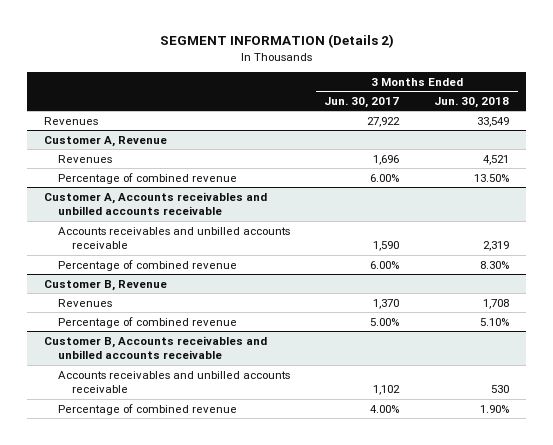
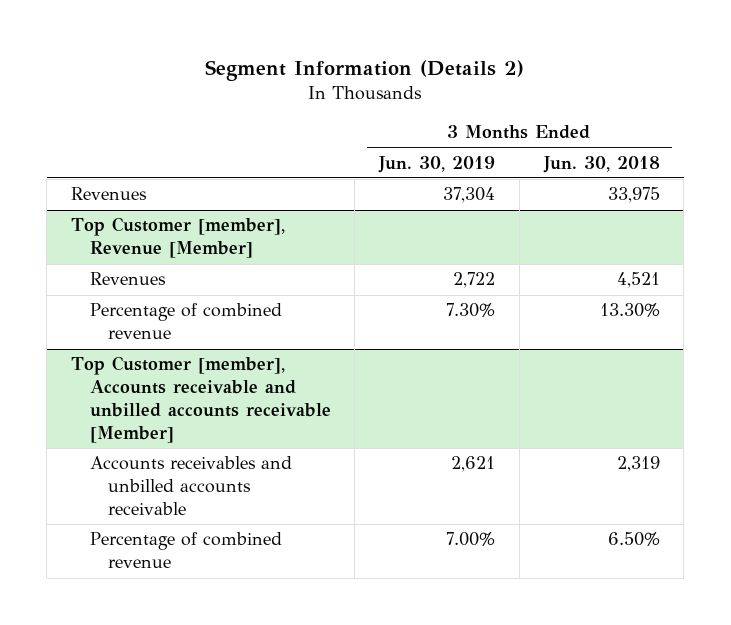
- SEGMENT INFORMATION (Details 2)
+ Segment Information (Details 2)
- | 3 Months Ended Jun. 30, 2017 | 3 Months Ended Jun. 30, 2018
+ | 3 Months Ended Jun. 30, 2019 | 3 Months Ended Jun. 30, 2018
- Revenues | 27,922 | 33,549
- Customer A, Revenue
+ Revenues | 37,304 | 33,975
+ Top Customer [member], Revenue [Member]
- Percentage of combined revenue | 6.00% | 13.50%
- Customer A, Accounts receivables and unbilled accounts receivable
+ Percentage of combined revenue | 7.30% | 13.30%
+ Top Customer [member], Accounts receivable and unbilled accounts receivable [Member]
- Percentage of combined revenue | 6.00% | 8.30%
- Customer B, Revenue
- Revenues | 1,370 | 1,708
- Percentage of combined revenue | 5.00% | 5.10%
- Customer B, Accounts receivables and unbilled accounts receivable
- Accounts receivables and unbilled accounts receivable | 1,102 | 530
- Percentage of combined revenue | 4.00% | 1.90%
+ Percentage of combined revenue | 7.00% | 6.50%

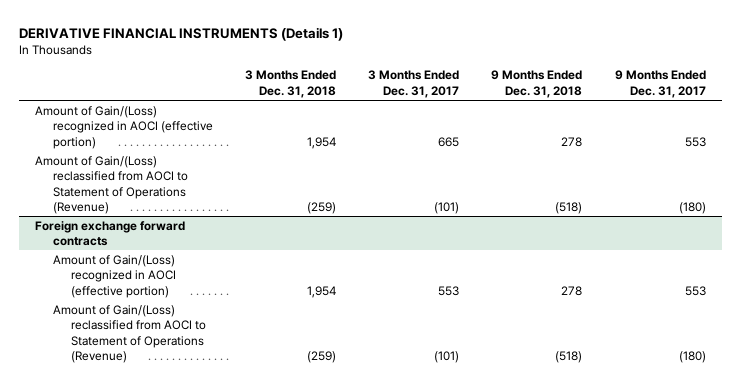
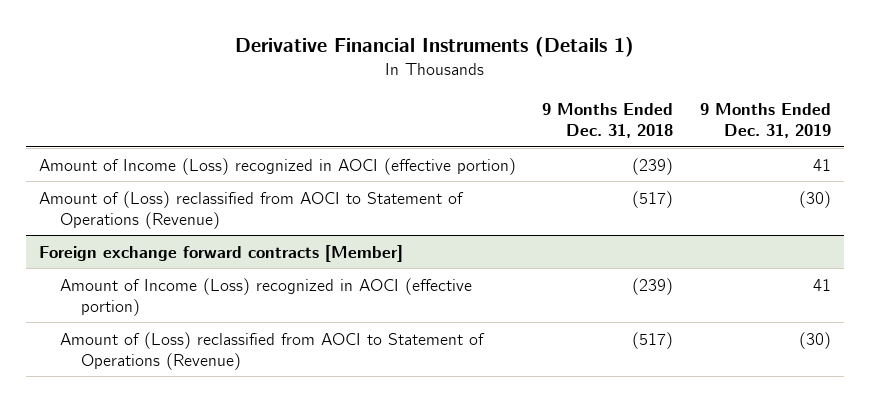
- DERIVATIVE FINANCIAL INSTRUMENTS (Details 1)
+ Derivative Financial Instruments (Details 1)
- | 3 Months Ended Dec. 31, 2018 | 3 Months Ended Dec. 31, 2017 | 9 Months Ended Dec. 31, 2018 | 9 Months Ended Dec. 31, 2017
+ | 9 Months Ended Dec. 31, 2018 | 9 Months Ended Dec. 31, 2019
- Amount of Gain/(Loss) recognized in AOCI (effective portion) | 1,954 | 665 | 278 | 553
- Amount of Gain/(Loss) reclassified from AOCI to Statement of Operations (Revenue) | (259) | (101) | (518) | (180)
- Foreign exchange forward contracts
- Amount of Gain/(Loss) recognized in AOCI (effective portion) | 1,954 | 553 | 278 | 553
- Amount of Gain/(Loss) reclassified from AOCI to Statement of Operations (Revenue) | (259) | (101) | (518) | (180)
+ Amount of Income (Loss) recognized in AOCI (effective portion) | (239) | 41
+ Amount of (Loss) reclassified from AOCI to Statement of Operations (Revenue) | (517) | (30)
+ Foreign exchange forward contracts [Member]
+ Amount of Income (Loss) recognized in AOCI (effective portion) | (239) | 41
+ Amount of (Loss) reclassified from AOCI to Statement of Operations (Revenue) | (517) | (30)

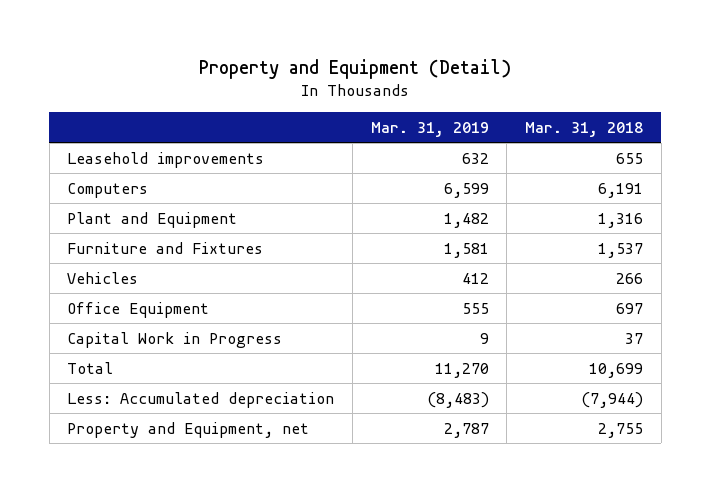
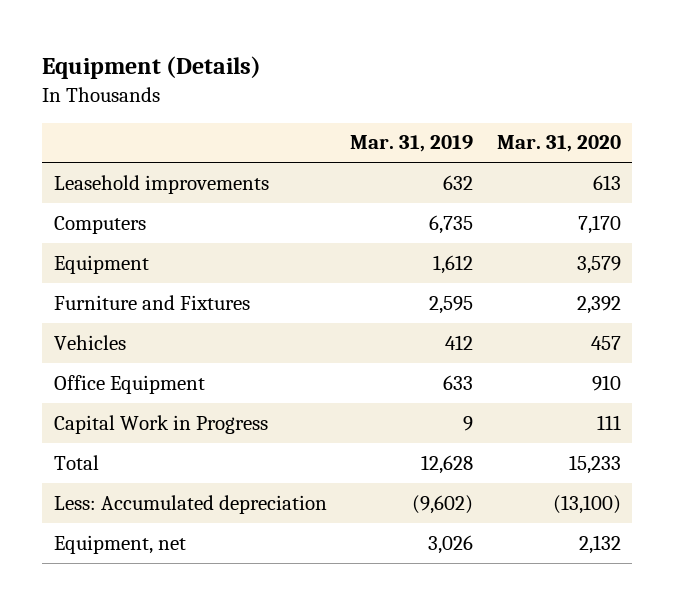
- Property and Equipment (Detail)
+ Equipment (Details)
- | Mar. 31, 2019 | Mar. 31, 2018
+ | Mar. 31, 2019 | Mar. 31, 2020
- Computers | 6,599 | 6,191
- Plant and Equipment | 1,482 | 1,316
- Furniture and Fixtures | 1,581 | 1,537
+ Computers | 6,735 | 7,170
+ Equipment | 1,612 | 3,579
+ Furniture and Fixtures | 2,595 | 2,392
- Office Equipment | 555 | 697
+ Office Equipment | 633 | 910
- Total | 11,270 | 10,699
- Less: Accumulated depreciation | (8,483) | (7,944)
- Property and Equipment, net | 2,787 | 2,755
+ Total | 12,628 | 15,233
+ Less: Accumulated depreciation | (9,602) | (13,100)
+ Equipment, net | 3,026 | 2,132

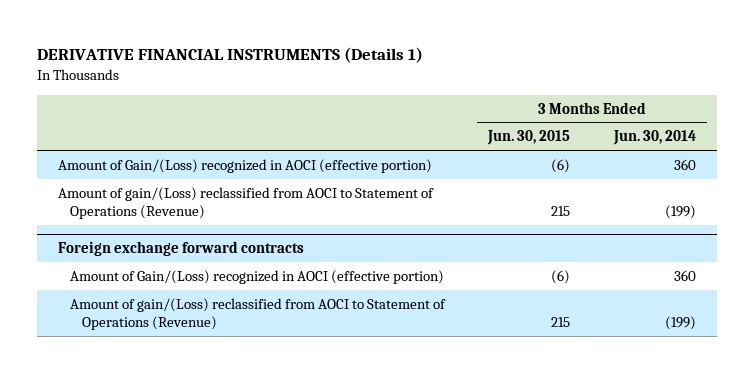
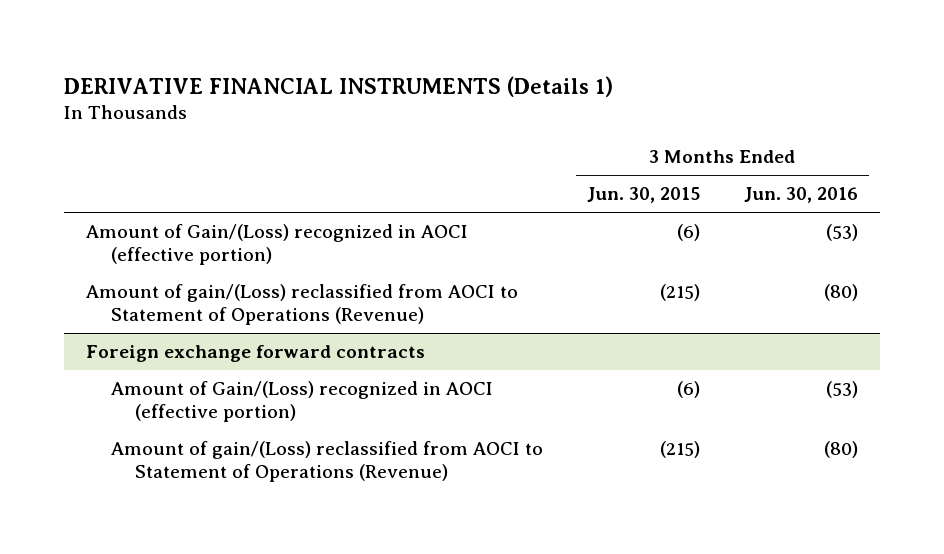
- | 3 Months Ended Jun. 30, 2015 | 3 Months Ended Jun. 30, 2014
+ | 3 Months Ended Jun. 30, 2015 | 3 Months Ended Jun. 30, 2016
- Amount of gain/(Loss) reclassified from AOCI to Statement of Operations (Revenue) | 215 | (199)
+ Amount of gain/(Loss) reclassified from AOCI to Statement of Operations (Revenue) | (215) | (80)
@ Foreign exchange forward contracts
- Amount of gain/(Loss) reclassified from AOCI to Statement of Operations (Revenue) | 215 | (199)
+ Amount of gain/(Loss) reclassified from AOCI to Statement of Operations (Revenue) | (215) | (80)

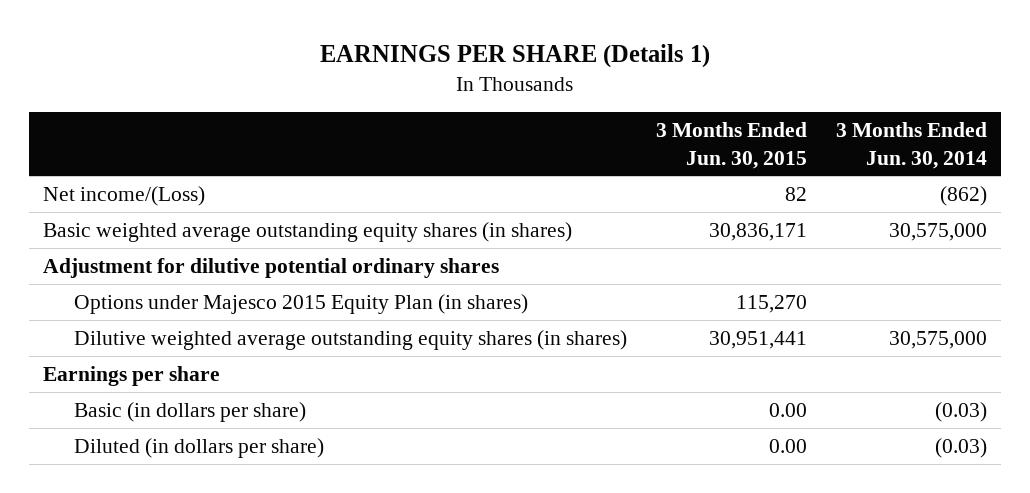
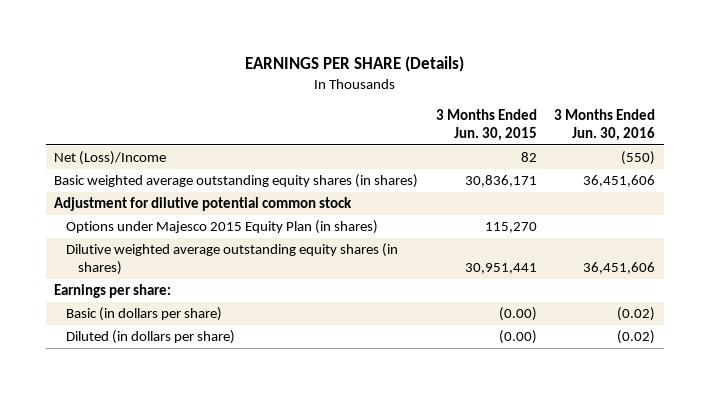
- EARNINGS PER SHARE (Details 1)
+ EARNINGS PER SHARE (Details)
- | 3 Months Ended Jun. 30, 2015 | 3 Months Ended Jun. 30, 2014
+ | 3 Months Ended Jun. 30, 2015 | 3 Months Ended Jun. 30, 2016
- Net income/(Loss) | 82 | (862)
+ Net (Loss)/Income | 82 | (550)
- Adjustment for dilutive potential ordinary shares
+ Adjustment for dilutive potential common stock
- Earnings per share
- Basic (in dollars per share) | 0.00 | (0.03)
- Diluted (in dollars per share) | 0.00 | (0.03)
+ Earnings per share:
+ Basic (in dollars per share) | (0.00) | (0.02)
+ Diluted (in dollars per share) | (0.00) | (0.02)

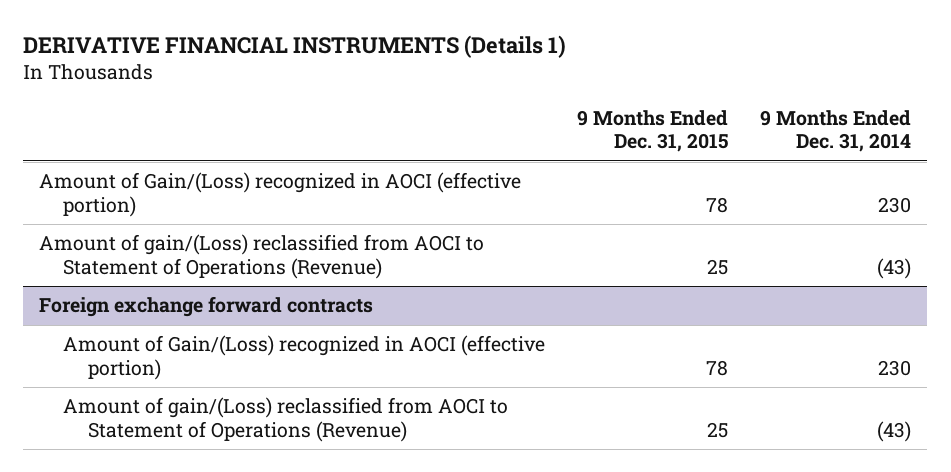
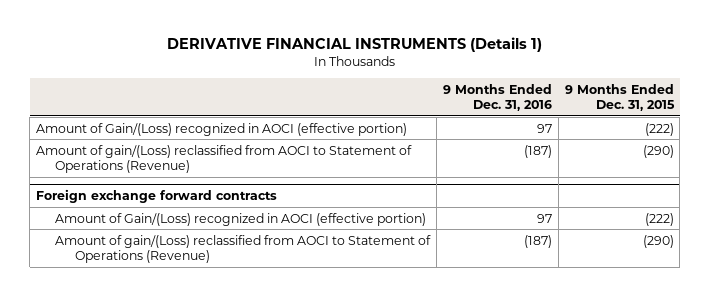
- | 9 Months Ended Dec. 31, 2015 | 9 Months Ended Dec. 31, 2014
+ | 9 Months Ended Dec. 31, 2016 | 9 Months Ended Dec. 31, 2015
- Amount of Gain/(Loss) recognized in AOCI (effective portion) | 78 | 230
- Amount of gain/(Loss) reclassified from AOCI to Statement of Operations (Revenue) | 25 | (43)
+ Amount of Gain/(Loss) recognized in AOCI (effective portion) | 97 | (222)
+ Amount of gain/(Loss) reclassified from AOCI to Statement of Operations (Revenue) | (187) | (290)
@ Foreign exchange forward contracts
- Amount of Gain/(Loss) recognized in AOCI (effective portion) | 78 | 230
- Amount of gain/(Loss) reclassified from AOCI to Statement of Operations (Revenue) | 25 | (43)
+ Amount of Gain/(Loss) recognized in AOCI (effective portion) | 97 | (222)
+ Amount of gain/(Loss) reclassified from AOCI to Statement of Operations (Revenue) | (187) | (290)

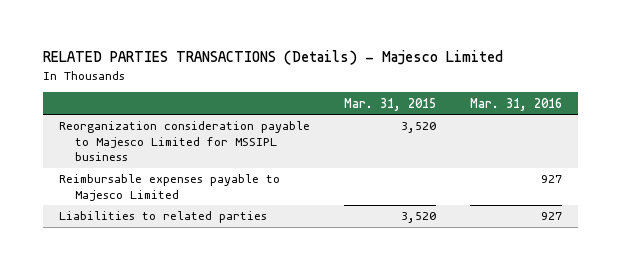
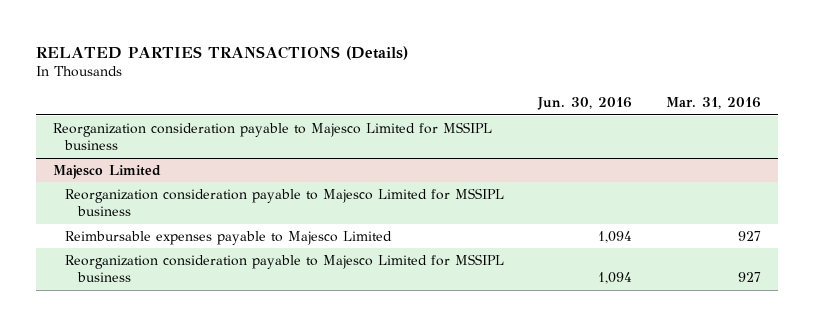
- RELATED PARTIES TRANSACTIONS (Details) - Majesco Limited
+ RELATED PARTIES TRANSACTIONS (Details)
- | Mar. 31, 2015 | Mar. 31, 2016
+ | Jun. 30, 2016 | Mar. 31, 2016
+ Majesco Limited
+ Reorganization consideration payable to Majesco Limited for MSSIPL business
- Liabilities to related parties | 3,520 | 927
+ Reorganization consideration payable to Majesco Limited for MSSIPL business | 1,094 | 927

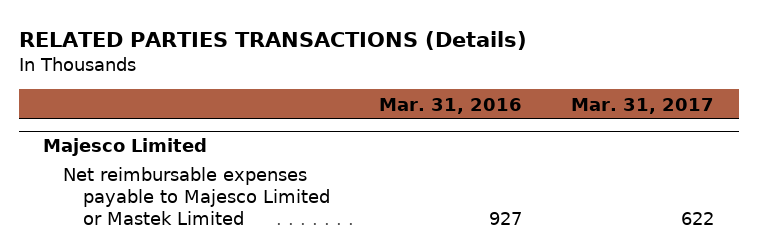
- | Jun. 30, 2016 | Mar. 31, 2016
+ | Mar. 31, 2016 | Mar. 31, 2017
- Reorganization consideration payable to Majesco Limited for MSSIPL business
@ Majesco Limited
- Reorganization consideration payable to Majesco Limited for MSSIPL business
- Reimbursable expenses payable to Majesco Limited | 1,094 | 927
- Reorganization consideration payable to Majesco Limited for MSSIPL business | 1,094 | 927
+ Net reimbursable expenses payable to Majesco Limited or Mastek Limited | 927 | 622

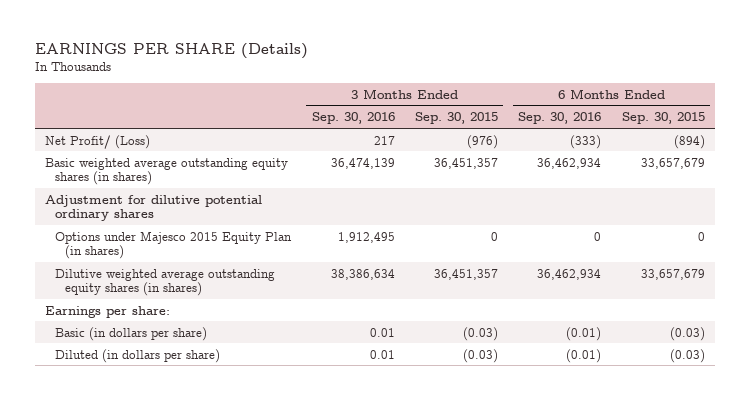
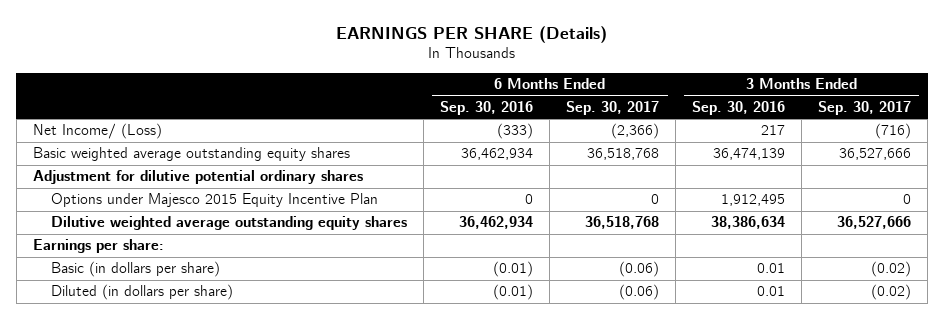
- | 3 Months Ended Sep. 30, 2016 | 3 Months Ended Sep. 30, 2015 | 6 Months Ended Sep. 30, 2016 | 6 Months Ended Sep. 30, 2015
+ | 6 Months Ended Sep. 30, 2016 | 6 Months Ended Sep. 30, 2017 | 3 Months Ended Sep. 30, 2016 | 3 Months Ended Sep. 30, 2017
- Net Profit/ (Loss) | 217 | (976) | (333) | (894)
- Basic weighted average outstanding equity shares (in shares) | 36,474,139 | 36,451,357 | 36,462,934 | 33,657,679
+ Net Income/ (Loss) | (333) | (2,366) | 217 | (716)
+ Basic weighted average outstanding equity shares | 36,462,934 | 36,518,768 | 36,474,139 | 36,527,666
- Options under Majesco 2015 Equity Plan (in shares) | 1,912,495 | 0 | 0 | 0
- Dilutive weighted average outstanding equity shares (in shares) | 38,386,634 | 36,451,357 | 36,462,934 | 33,657,679
+ Options under Majesco 2015 Equity Incentive Plan | 0 | 0 | 1,912,495 | 0
+ Dilutive weighted average outstanding equity shares | 36,462,934 | 36,518,768 | 38,386,634 | 36,527,666

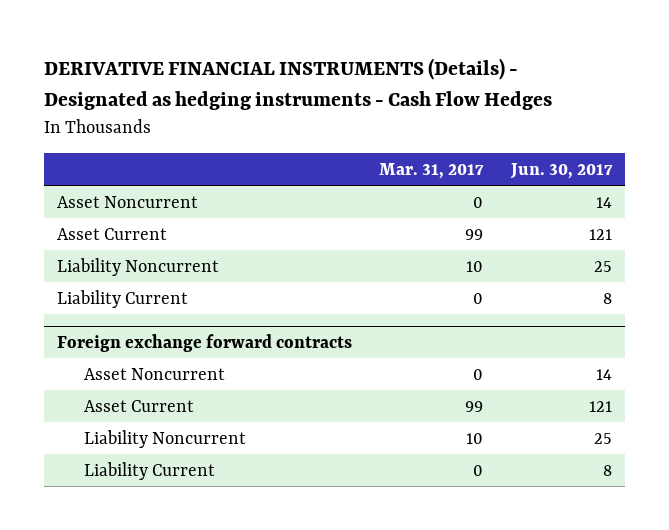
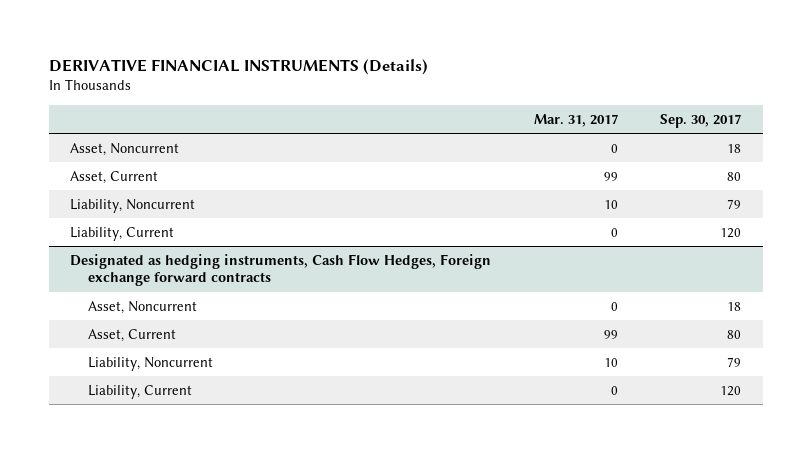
- DERIVATIVE FINANCIAL INSTRUMENTS (Details) - Designated as hedging instruments - Cash Flow Hedges
+ DERIVATIVE FINANCIAL INSTRUMENTS (Details)
- | Mar. 31, 2017 | Jun. 30, 2017
+ | Mar. 31, 2017 | Sep. 30, 2017
- Asset Noncurrent | 0 | 14
- Asset Current | 99 | 121
- Liability Noncurrent | 10 | 25
- Liability Current | 0 | 8
- Foreign exchange forward contracts
- Asset Noncurrent | 0 | 14
- Asset Current | 99 | 121
- Liability Noncurrent | 10 | 25
- Liability Current | 0 | 8
+ Asset, Noncurrent | 0 | 18
+ Asset, Current | 99 | 80
+ Liability, Noncurrent | 10 | 79
+ Liability, Current | 0 | 120
+ Designated as hedging instruments, Cash Flow Hedges, Foreign exchange forward contracts
+ Asset, Noncurrent | 0 | 18
+ Asset, Current | 99 | 80
+ Liability, Noncurrent | 10 | 79
+ Liability, Current | 0 | 120

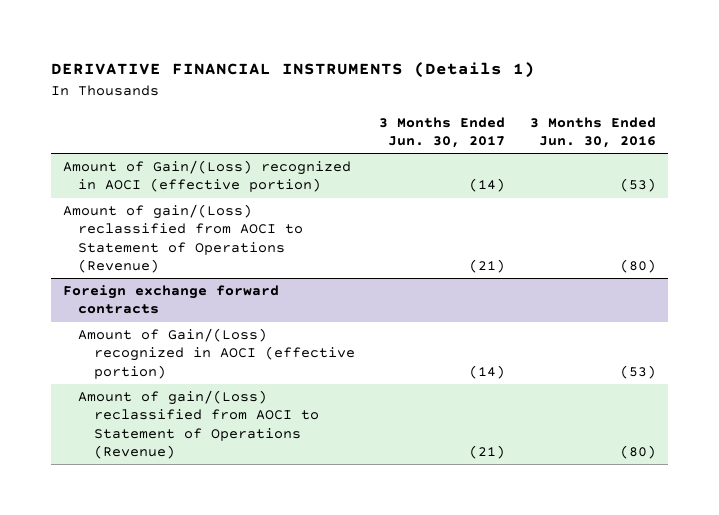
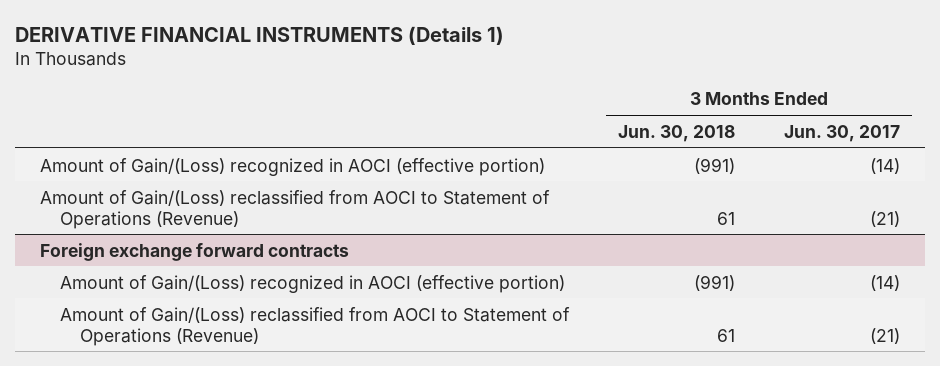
- | 3 Months Ended Jun. 30, 2017 | 3 Months Ended Jun. 30, 2016
+ | 3 Months Ended Jun. 30, 2018 | 3 Months Ended Jun. 30, 2017
- Amount of gain/(Loss) reclassified from AOCI to Statement of Operations (Revenue) | (21) | (80)
+ Amount of Gain/(Loss) reclassified from AOCI to Statement of Operations (Revenue) | 61 | (21)
@ Foreign exchange forward contracts
- Amount of gain/(Loss) reclassified from AOCI to Statement of Operations (Revenue) | (21) | (80)
+ Amount of Gain/(Loss) reclassified from AOCI to Statement of Operations (Revenue) | 61 | (21)

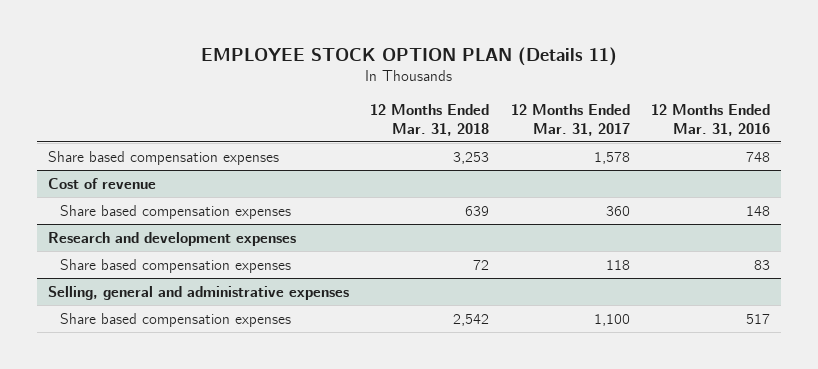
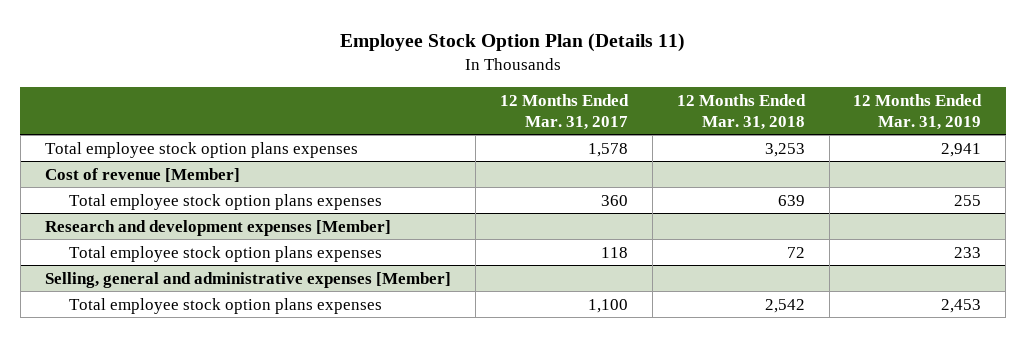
- EMPLOYEE STOCK OPTION PLAN (Details 11)
+ Employee Stock Option Plan (Details 11)
- | 12 Months Ended Mar. 31, 2018 | 12 Months Ended Mar. 31, 2017 | 12 Months Ended Mar. 31, 2016
+ | 12 Months Ended Mar. 31, 2017 | 12 Months Ended Mar. 31, 2018 | 12 Months Ended Mar. 31, 2019
- Share based compensation expenses | 3,253 | 1,578 | 748
- Cost of revenue
- Share based compensation expenses | 639 | 360 | 148
- Research and development expenses
- Share based compensation expenses | 72 | 118 | 83
- Selling, general and administrative expenses
- Share based compensation expenses | 2,542 | 1,100 | 517
+ Total employee stock option plans expenses | 1,578 | 3,253 | 2,941
+ Cost of revenue [Member]
+ Total employee stock option plans expenses | 360 | 639 | 255
+ Research and development expenses [Member]
+ Total employee stock option plans expenses | 118 | 72 | 233
+ Selling, general and administrative expenses [Member]
+ Total employee stock option plans expenses | 1,100 | 2,542 | 2,453

